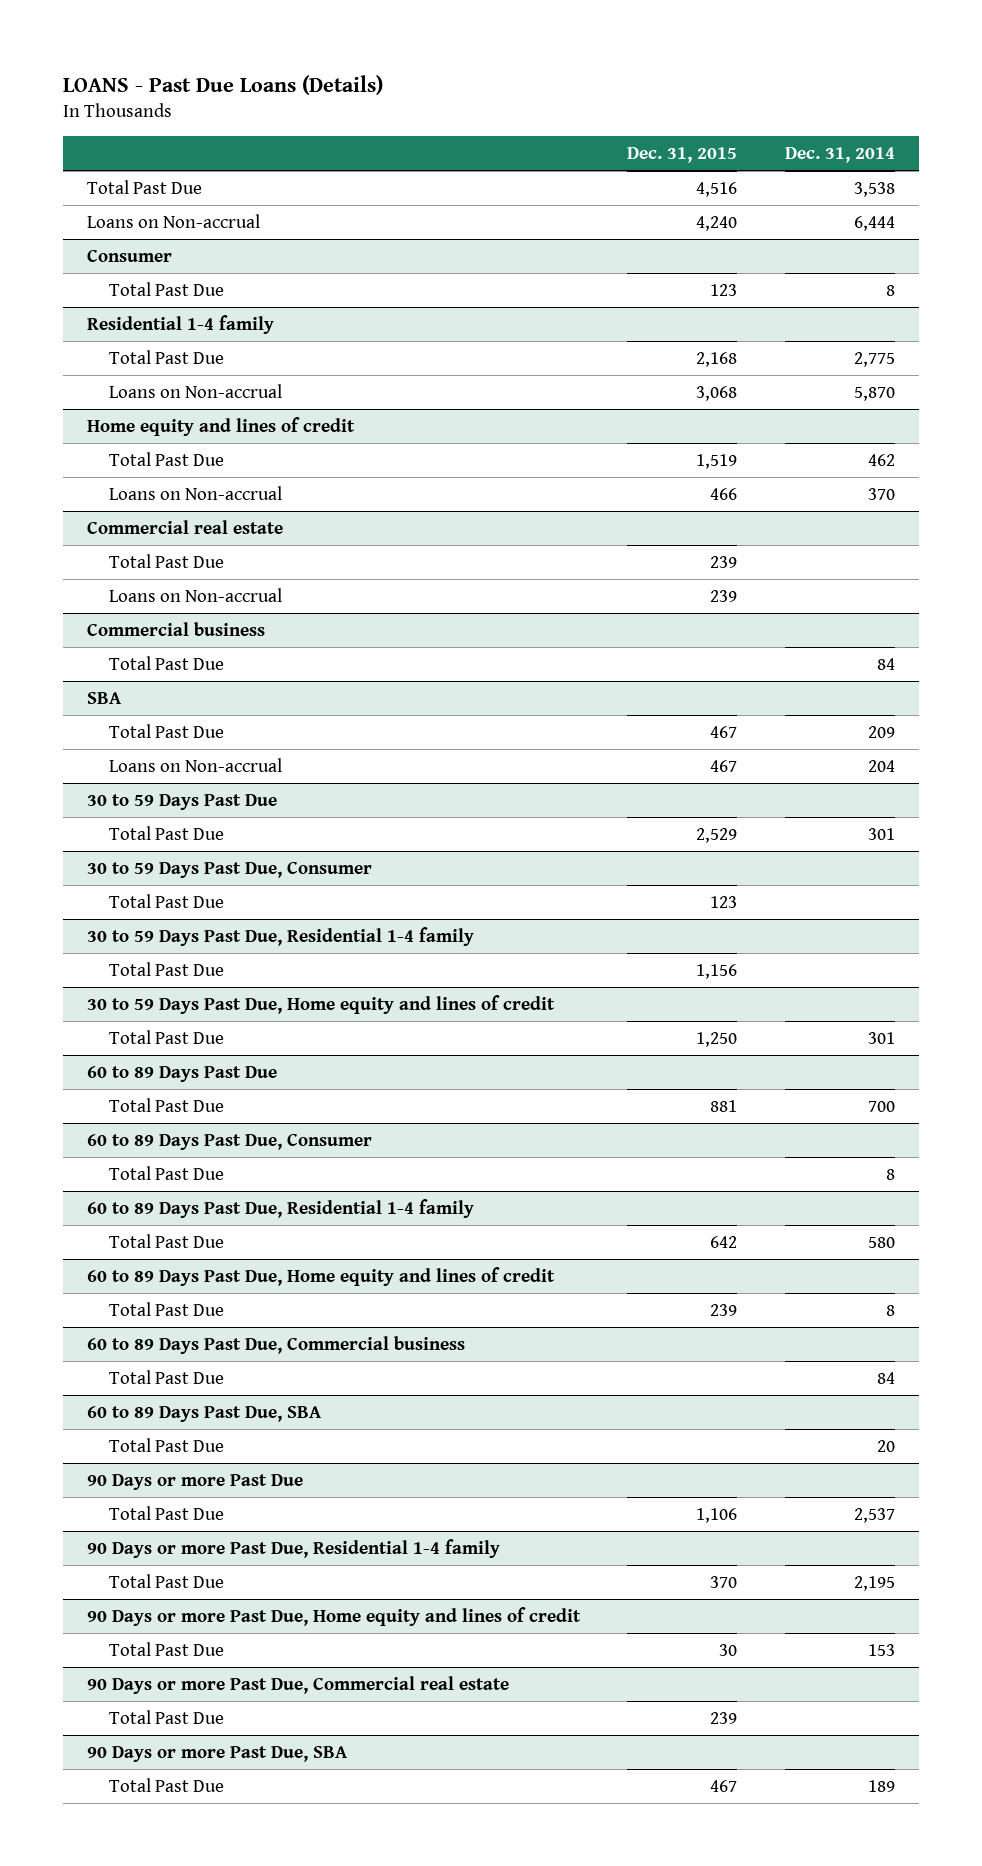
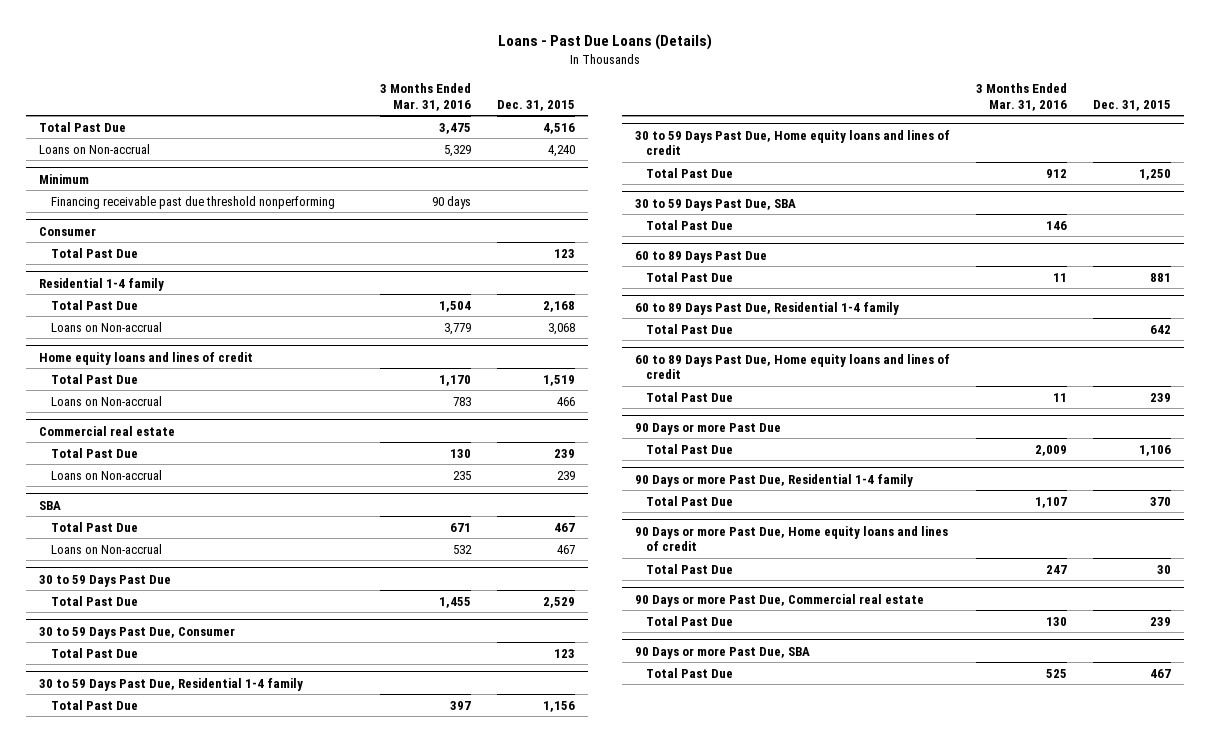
- LOANS - Past Due Loans (Details)
+ Loans - Past Due Loans (Details)
- | Dec. 31, 2015 | Dec. 31, 2014
+ | 3 Months Ended Mar. 31, 2016 | Dec. 31, 2015
+ Minimum
+ Financing receivable past due threshold nonperforming | 90 days |
- Home equity and lines of credit
+ Home equity loans and lines of credit
- Commercial business
- Total Past Due | | 84
- 30 to 59 Days Past Due, Home equity and lines of credit
+ 30 to 59 Days Past Due, Home equity loans and lines of credit
+ 30 to 59 Days Past Due, SBA
+ Total Past Due | 146 |
- 60 to 89 Days Past Due, Consumer
- Total Past Due | | 8
- 60 to 89 Days Past Due, Home equity and lines of credit
+ 60 to 89 Days Past Due, Home equity loans and lines of credit
- 60 to 89 Days Past Due, Commercial business
- Total Past Due | | 84
- 60 to 89 Days Past Due, SBA
- Total Past Due | | 20
- 90 Days or more Past Due, Home equity and lines of credit
+ 90 Days or more Past Due, Home equity loans and lines of credit

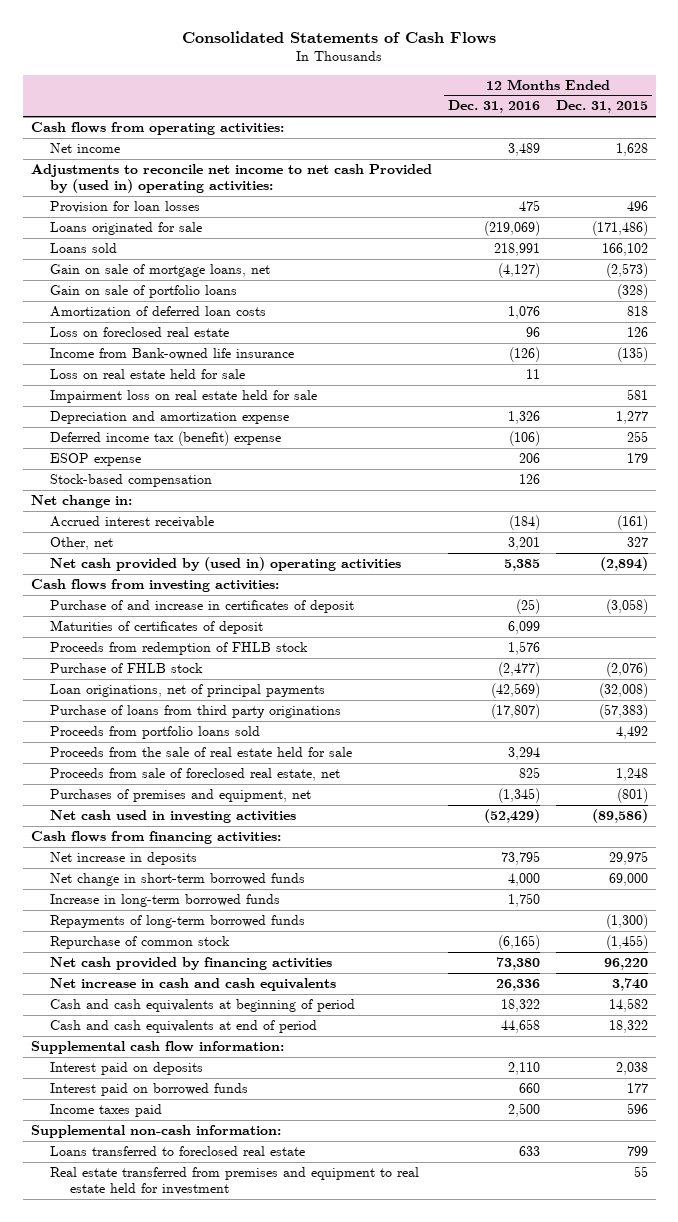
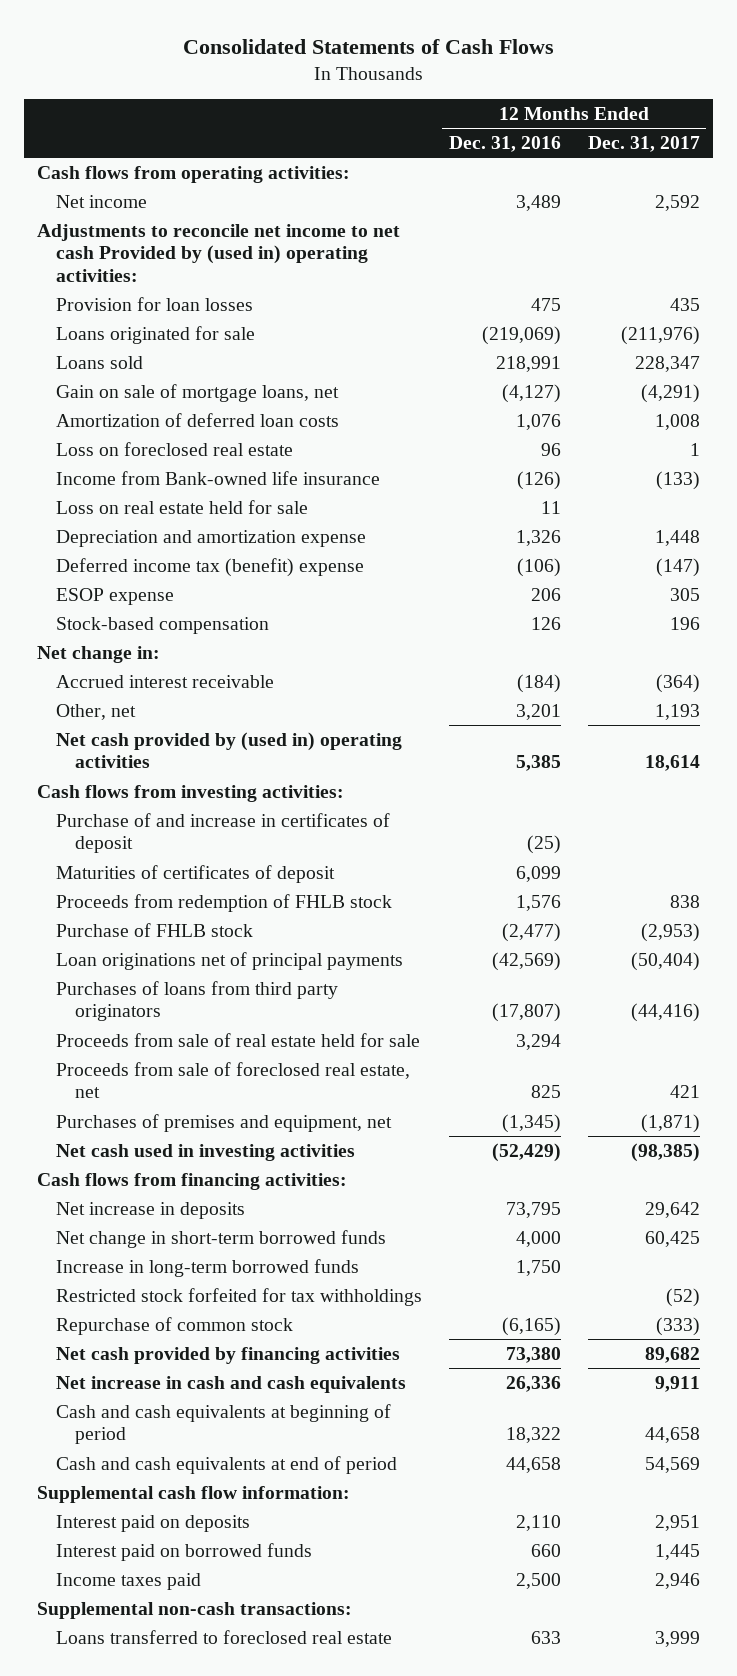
- | 12 Months Ended Dec. 31, 2016 | 12 Months Ended Dec. 31, 2015
+ | 12 Months Ended Dec. 31, 2016 | 12 Months Ended Dec. 31, 2017
- Gain on sale of portfolio loans | | (328)
- Impairment loss on real estate held for sale | | 581
- Loan originations, net of principal payments | (42,569) | (32,008)
- Purchase of loans from third party originations | (17,807) | (57,383)
- Proceeds from portfolio loans sold | | 4,492
- Proceeds from the sale of real estate held for sale | 3,294 |
+ Loan originations net of principal payments | (42,569) | (50,404)
+ Purchases of loans from third party originators | (17,807) | (44,416)
+ Proceeds from sale of real estate held for sale | 3,294 |
- Repayments of long-term borrowed funds | | (1,300)
+ Restricted stock forfeited for tax withholdings | | (52)
- Supplemental non-cash information:
+ Supplemental non-cash transactions:
- Real estate transferred from premises and equipment to real estate held for investment | | 55

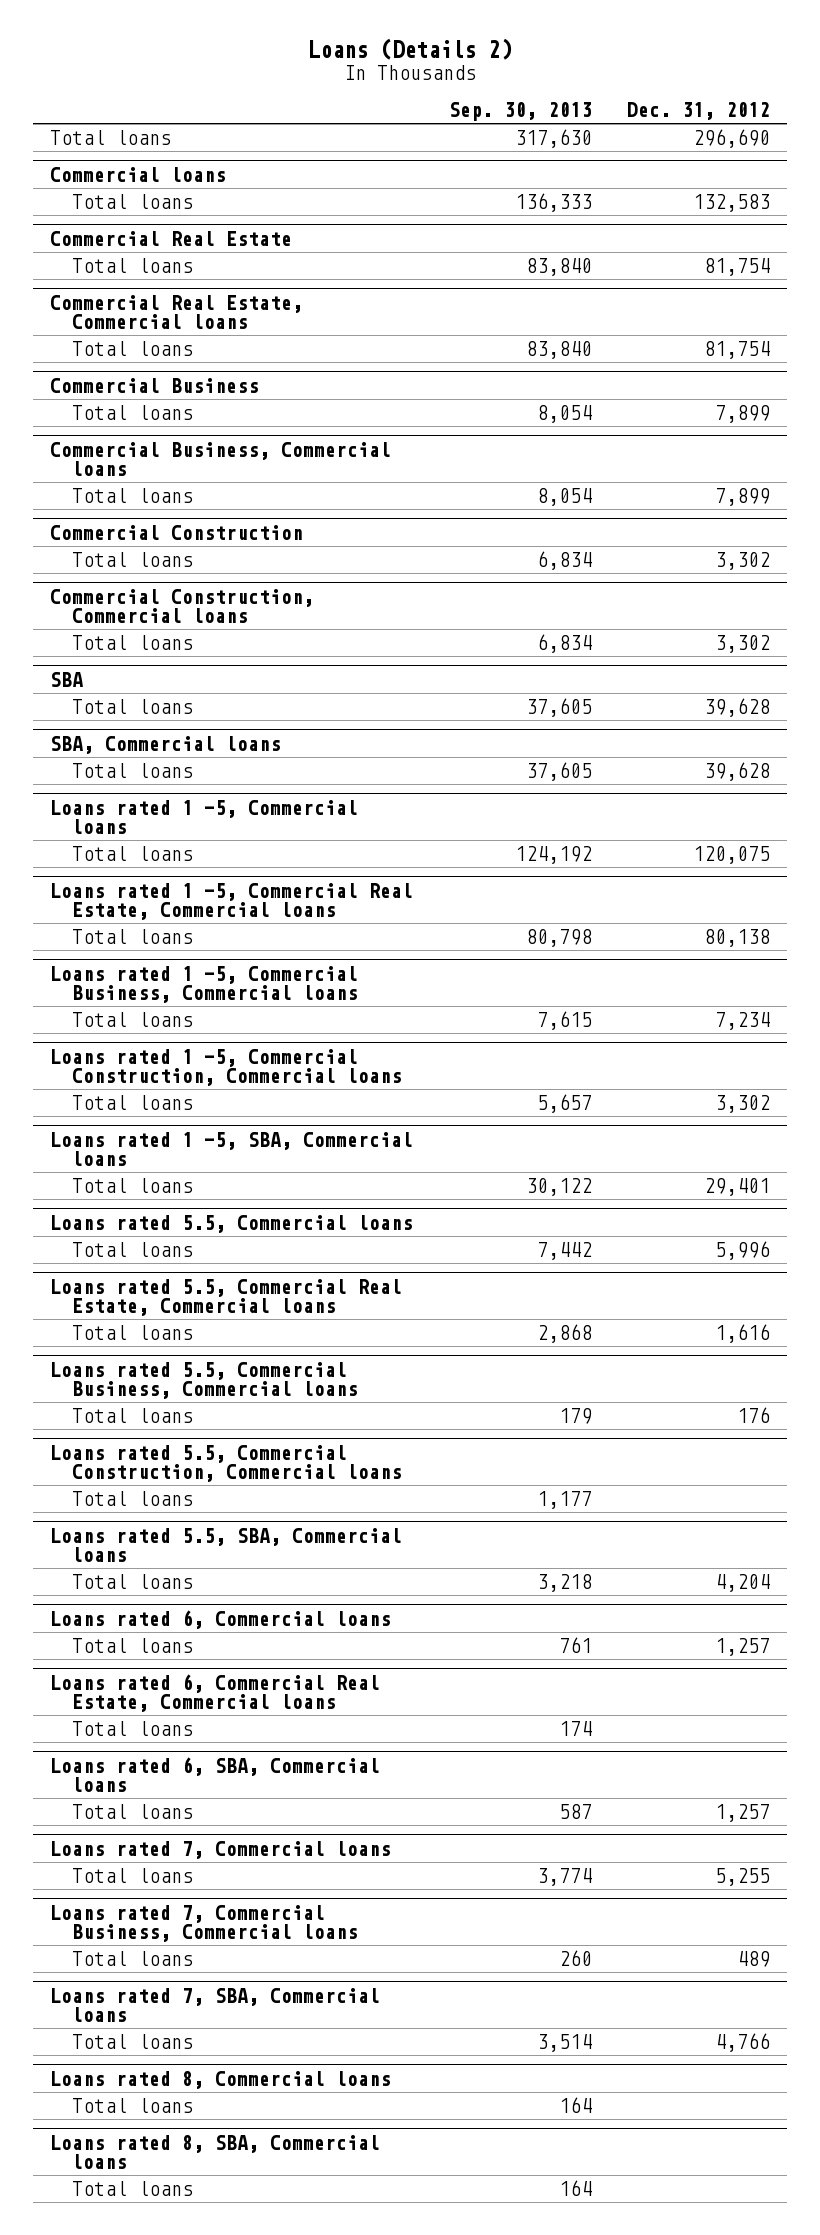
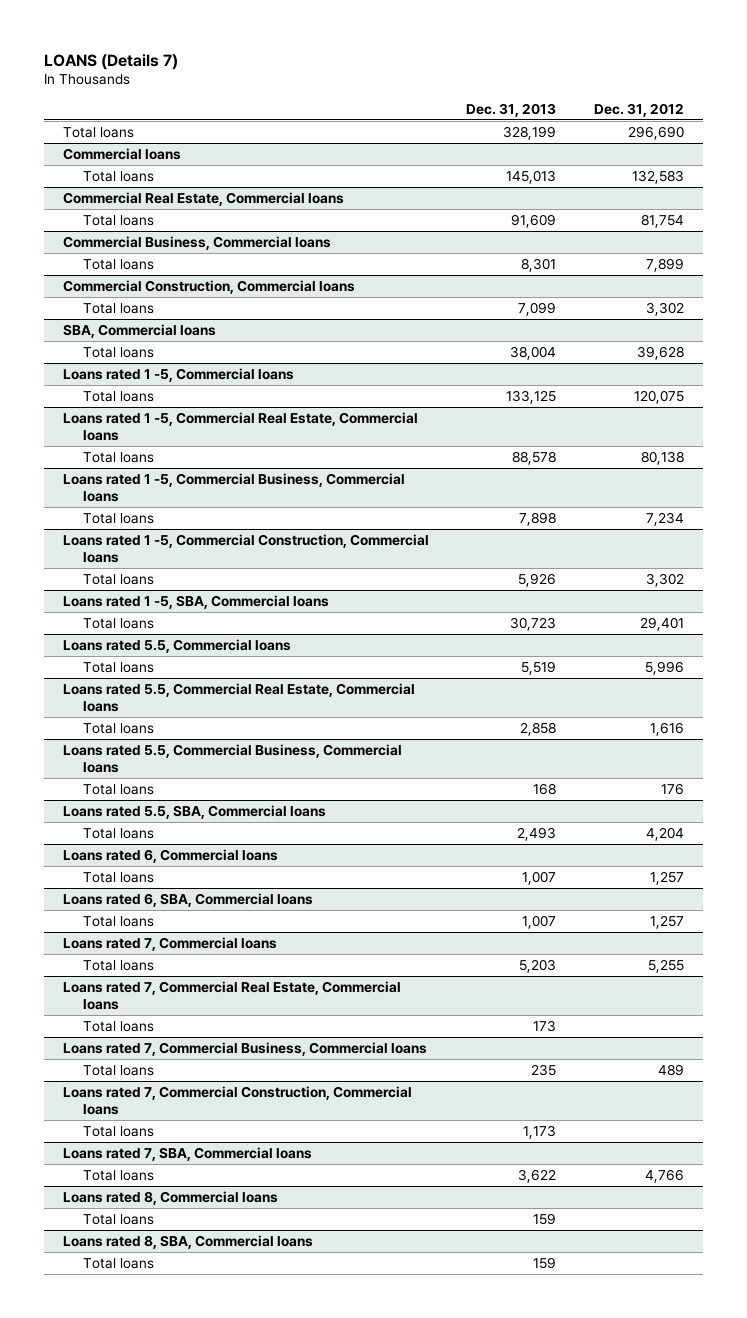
- Loans (Details 2)
+ LOANS (Details 7)
- | Sep. 30, 2013 | Dec. 31, 2012
+ | Dec. 31, 2013 | Dec. 31, 2012
- Commercial Real Estate
- Total loans | 83,840 | 81,754
- Commercial Business
- Total loans | 8,054 | 7,899
- Commercial Construction
- Total loans | 6,834 | 3,302
- SBA
- Total loans | 37,605 | 39,628
- Loans rated 5.5, Commercial Construction, Commercial loans
- Total loans | 1,177 |
- Loans rated 6, Commercial Real Estate, Commercial loans
- Total loans | 174 |
+ Loans rated 7, Commercial Real Estate, Commercial loans
+ Total loans | 173 |
+ Loans rated 7, Commercial Construction, Commercial loans
+ Total loans | 1,173 |

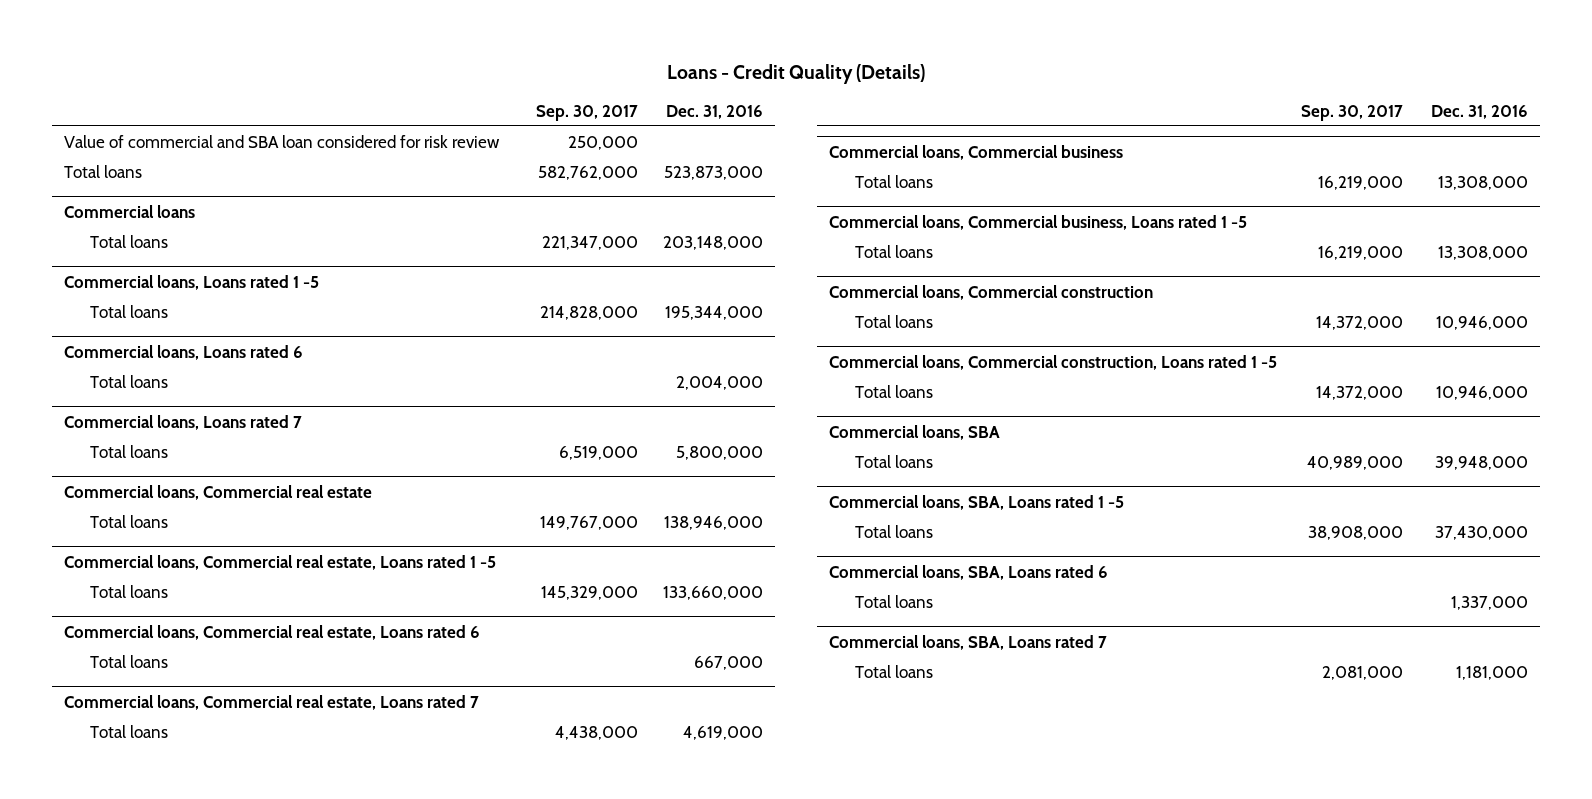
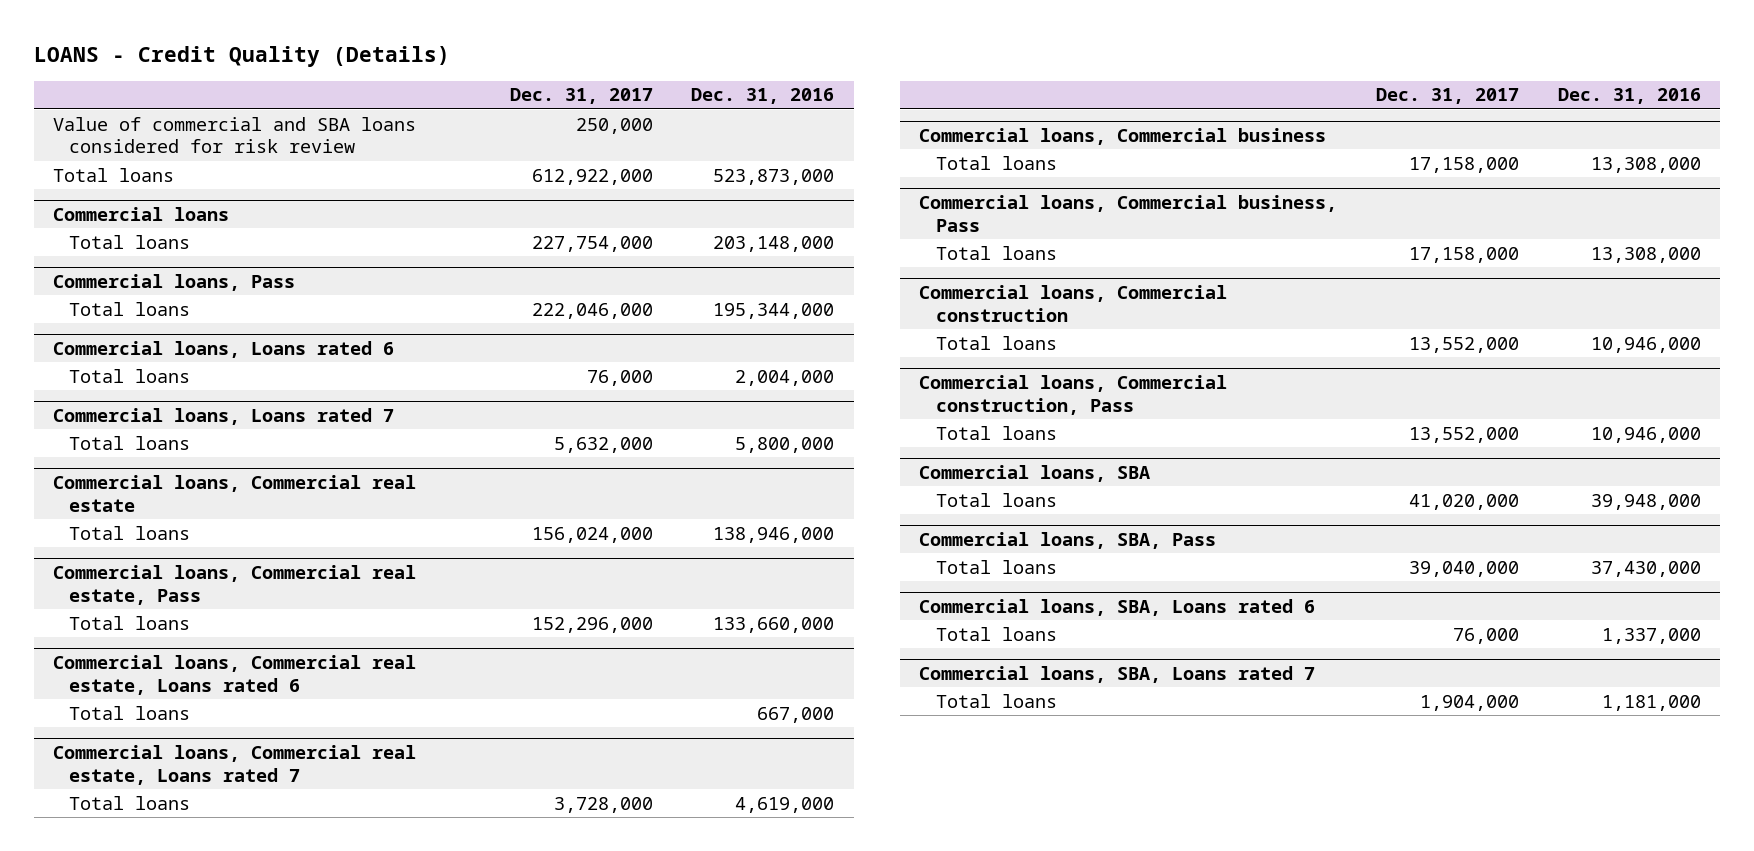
- Loans - Credit Quality (Details)
+ LOANS - Credit Quality (Details)
- | Sep. 30, 2017 | Dec. 31, 2016
+ | Dec. 31, 2017 | Dec. 31, 2016
- Value of commercial and SBA loan considered for risk review | 250,000 |
+ Value of commercial and SBA loans considered for risk review | 250,000 |
- Commercial loans, Loans rated 1 -5
+ Commercial loans, Pass
- Commercial loans, Commercial real estate, Loans rated 1 -5
+ Commercial loans, Commercial real estate, Pass
- Commercial loans, Commercial business, Loans rated 1 -5
+ Commercial loans, Commercial business, Pass
- Commercial loans, Commercial construction, Loans rated 1 -5
+ Commercial loans, Commercial construction, Pass
- Commercial loans, SBA, Loans rated 1 -5
+ Commercial loans, SBA, Pass

